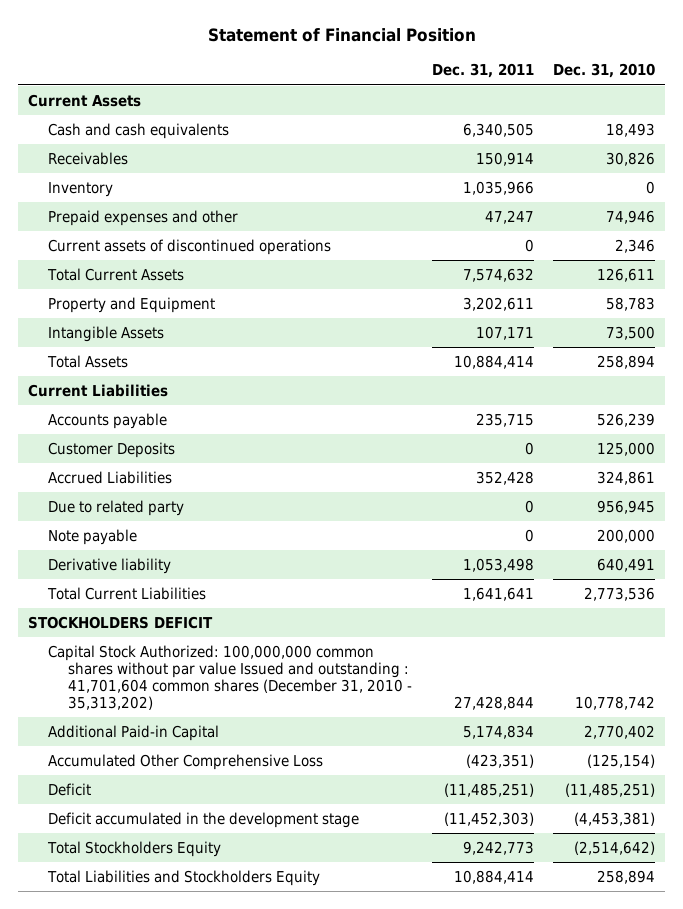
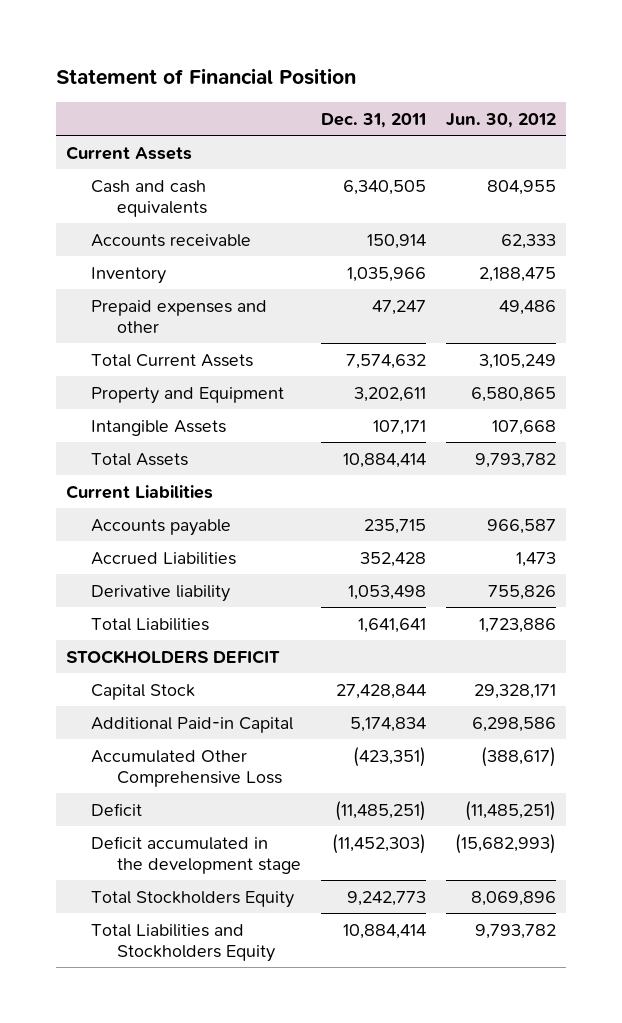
- | Dec. 31, 2011 | Dec. 31, 2010
+ | Dec. 31, 2011 | Jun. 30, 2012
- Receivables | 150,914 | 30,826
+ Accounts receivable | 150,914 | 62,333
- Current assets of discontinued operations | 0 | 2,346
- Customer Deposits | 0 | 125,000
- Due to related party | 0 | 956,945
- Note payable | 0 | 200,000
- Total Current Liabilities | 1,641,641 | 2,773,536
+ Total Liabilities | 1,641,641 | 1,723,886
- Capital Stock Authorized: 100,000,000 common shares without par value Issued and outstanding : 41,701,604 common shares (December 31, 2010 - 35,313,202) | 27,428,844 | 10,778,742
+ Capital Stock | 27,428,844 | 29,328,171

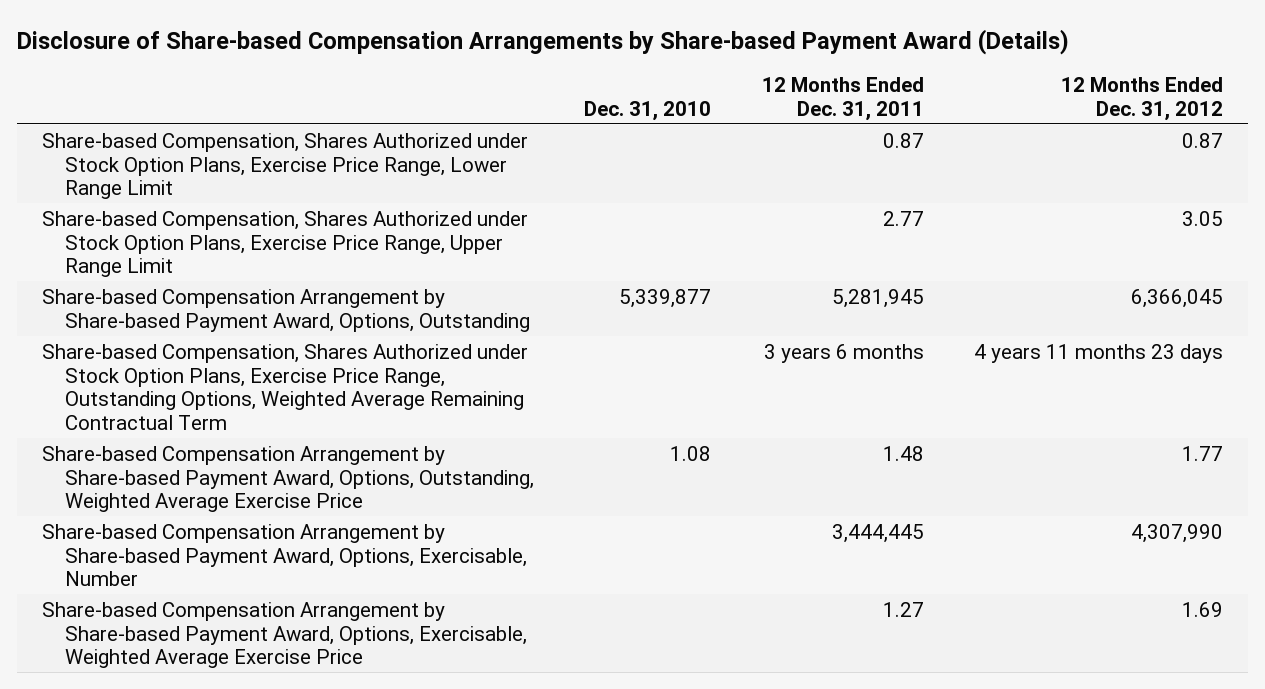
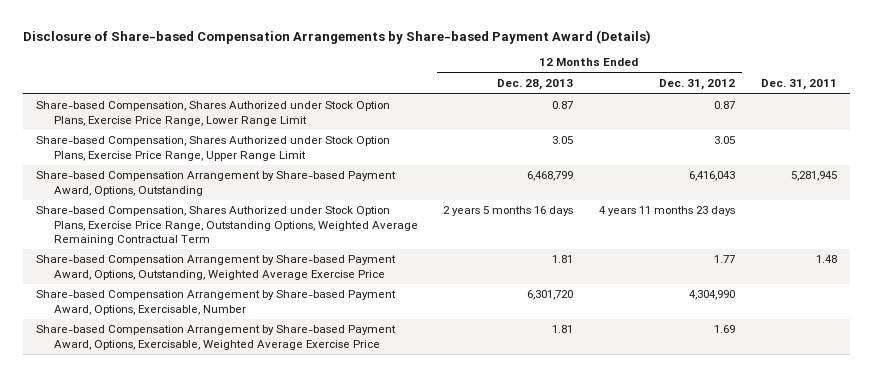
- | Dec. 31, 2010 | 12 Months Ended Dec. 31, 2011 | 12 Months Ended Dec. 31, 2012
+ | 12 Months Ended Dec. 28, 2013 | 12 Months Ended Dec. 31, 2012 | Dec. 31, 2011
- Share-based Compensation Arrangement by Share-based Payment Award, Options, Outstanding | 5,339,877 | 5,281,945 | 6,366,045
+ Share-based Compensation Arrangement by Share-based Payment Award, Options, Outstanding | 6,468,799 | 6,416,043 | 5,281,945
- Share-based Compensation Arrangement by Share-based Payment Award, Options, Exercisable, Number | | 3,444,445 | 4,307,990
+ Share-based Compensation Arrangement by Share-based Payment Award, Options, Exercisable, Number | 6,301,720 | 4,304,990 |

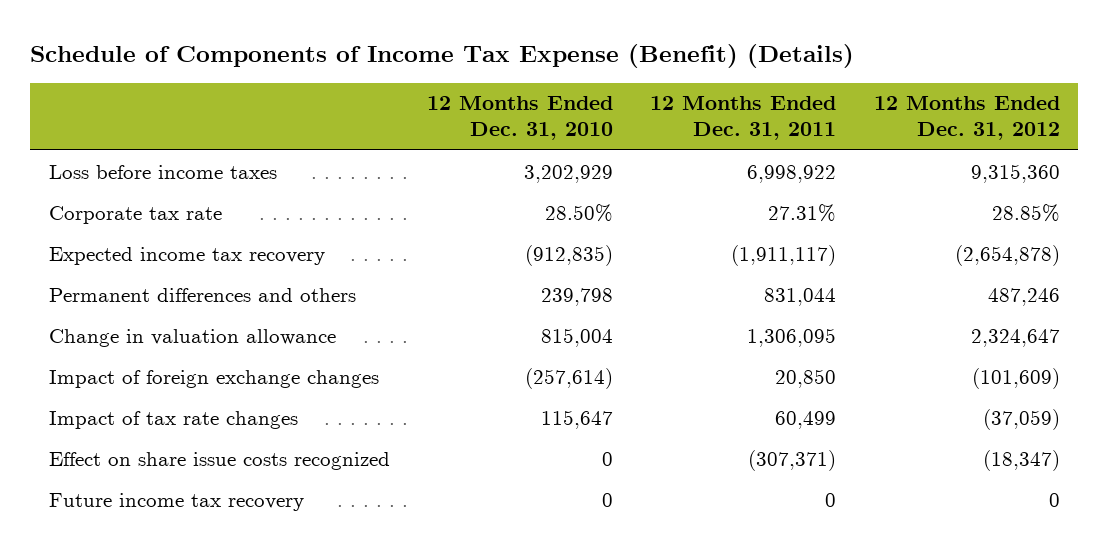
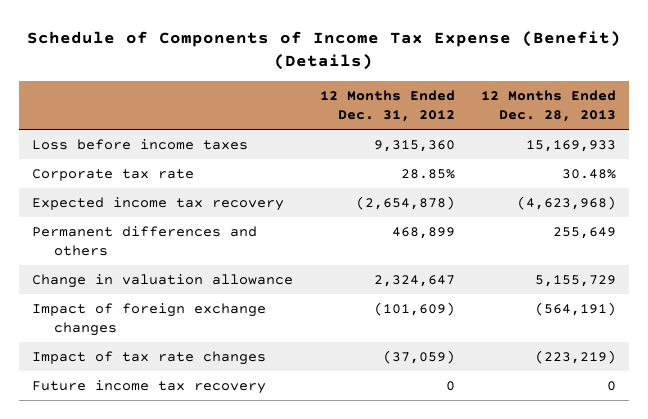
- | 12 Months Ended Dec. 31, 2010 | 12 Months Ended Dec. 31, 2011 | 12 Months Ended Dec. 31, 2012
+ | 12 Months Ended Dec. 31, 2012 | 12 Months Ended Dec. 28, 2013
- Permanent differences and others | 239,798 | 831,044 | 487,246
+ Permanent differences and others | 468,899 | 255,649
- Effect on share issue costs recognized | 0 | (307,371) | (18,347)

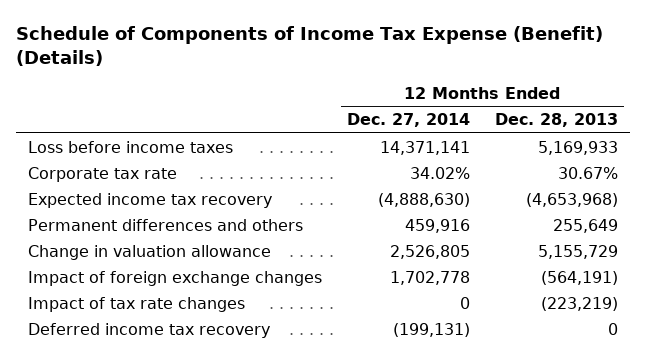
- | 12 Months Ended Dec. 31, 2012 | 12 Months Ended Dec. 28, 2013
+ | 12 Months Ended Dec. 27, 2014 | 12 Months Ended Dec. 28, 2013
- Loss before income taxes | 9,315,360 | 15,169,933
- Corporate tax rate | 28.85% | 30.48%
- Expected income tax recovery | (2,654,878) | (4,623,968)
+ Loss before income taxes | 14,371,141 | 5,169,933
+ Corporate tax rate | 34.02% | 30.67%
+ Expected income tax recovery | (4,888,630) | (4,653,968)
- Future income tax recovery | 0 | 0
+ Deferred income tax recovery | (199,131) | 0

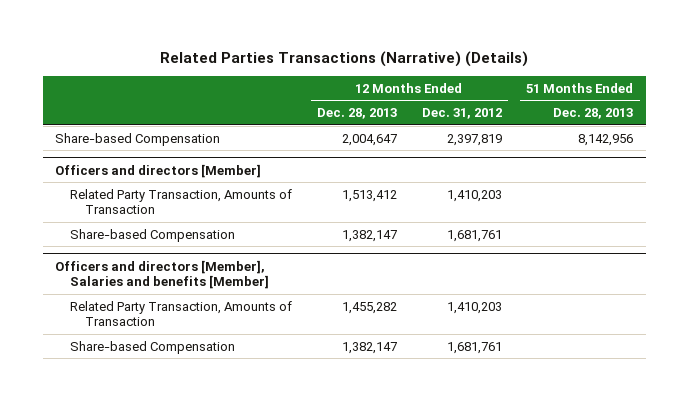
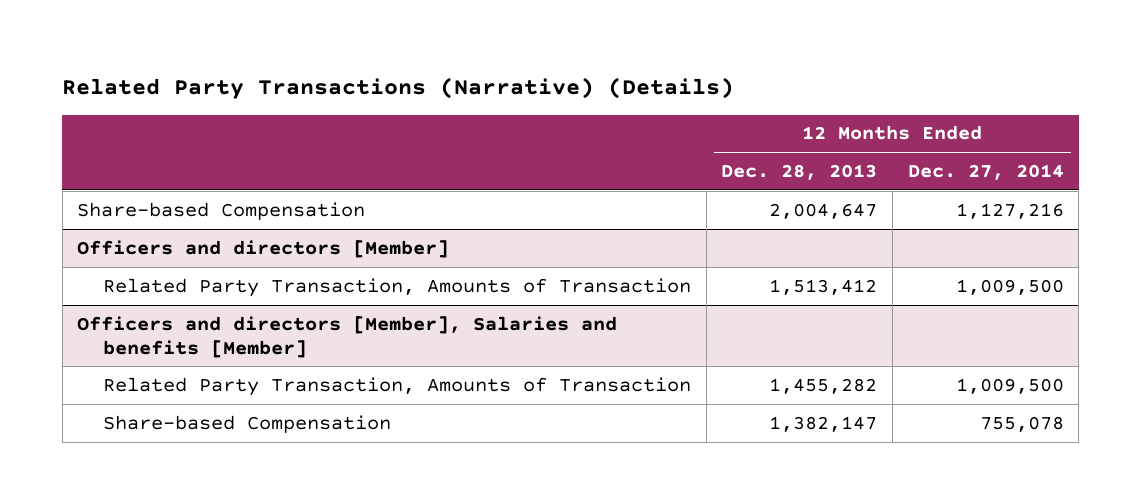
- Related Parties Transactions (Narrative) (Details)
+ Related Party Transactions (Narrative) (Details)
- | 12 Months Ended Dec. 28, 2013 | 12 Months Ended Dec. 31, 2012 | 51 Months Ended Dec. 28, 2013
+ | 12 Months Ended Dec. 28, 2013 | 12 Months Ended Dec. 27, 2014
@ Officers and directors [Member]
- Share-based Compensation | 1,382,147 | 1,681,761 |

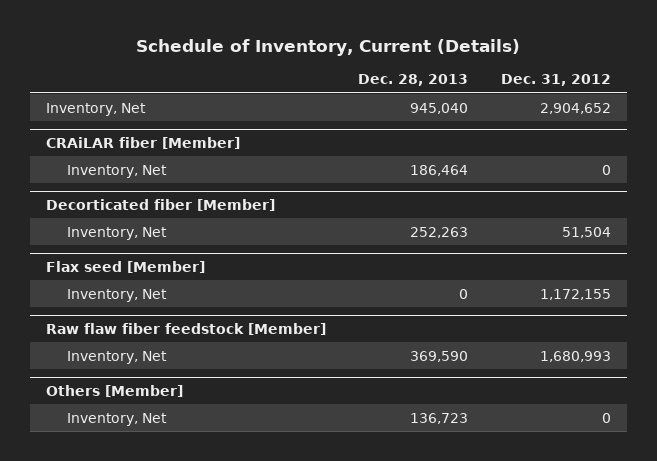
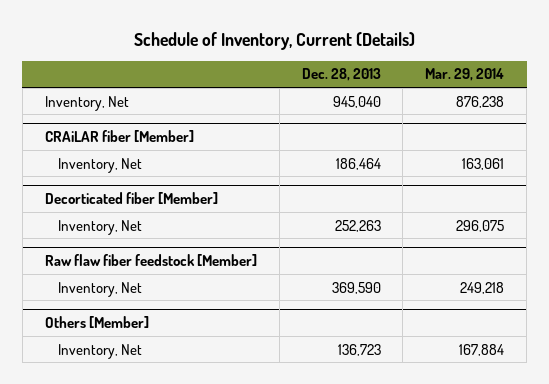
- | Dec. 28, 2013 | Dec. 31, 2012
+ | Dec. 28, 2013 | Mar. 29, 2014
- Flax seed [Member]
- Inventory, Net | 0 | 1,172,155

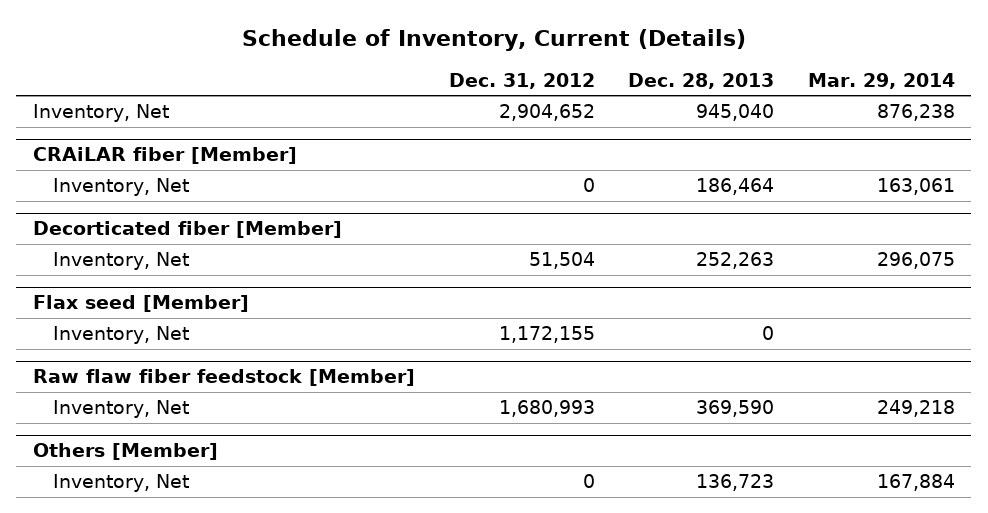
- | Dec. 28, 2013 | Mar. 29, 2014
+ | Dec. 31, 2012 | Dec. 28, 2013 | Mar. 29, 2014
+ Flax seed [Member]
+ Inventory, Net | 1,172,155 | 0 |

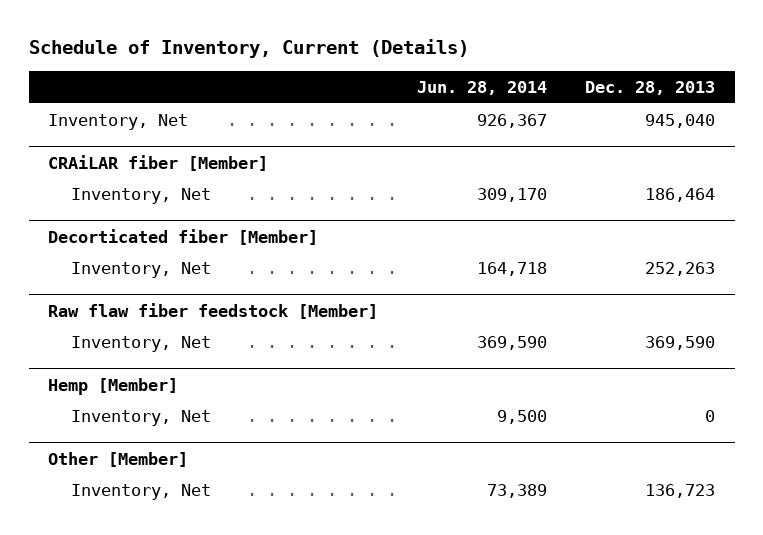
- | Dec. 31, 2012 | Dec. 28, 2013 | Mar. 29, 2014
+ | Jun. 28, 2014 | Dec. 28, 2013
- Flax seed [Member]
- Inventory, Net | 1,172,155 | 0 |
- Others [Member]
+ Hemp [Member]
+ Inventory, Net | 9,500 | 0
+ Other [Member]

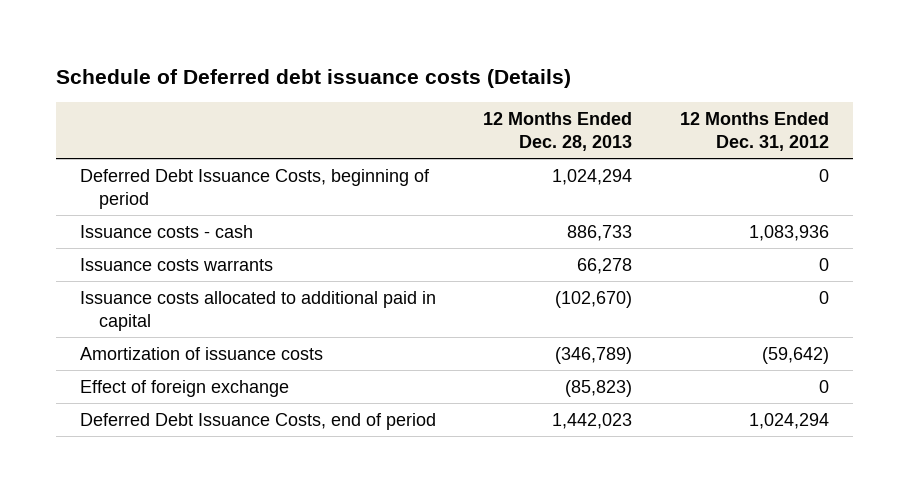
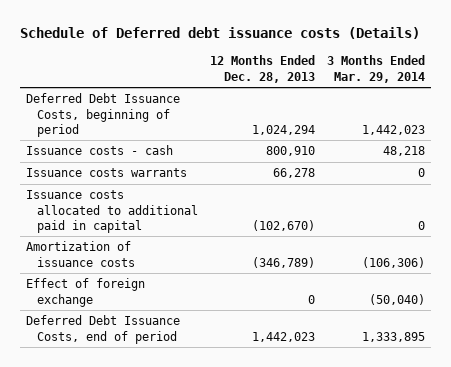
- | 12 Months Ended Dec. 28, 2013 | 12 Months Ended Dec. 31, 2012
+ | 12 Months Ended Dec. 28, 2013 | 3 Months Ended Mar. 29, 2014
- Issuance costs - cash | 886,733 | 1,083,936
+ Issuance costs - cash | 800,910 | 48,218
- Effect of foreign exchange | (85,823) | 0
+ Effect of foreign exchange | 0 | (50,040)

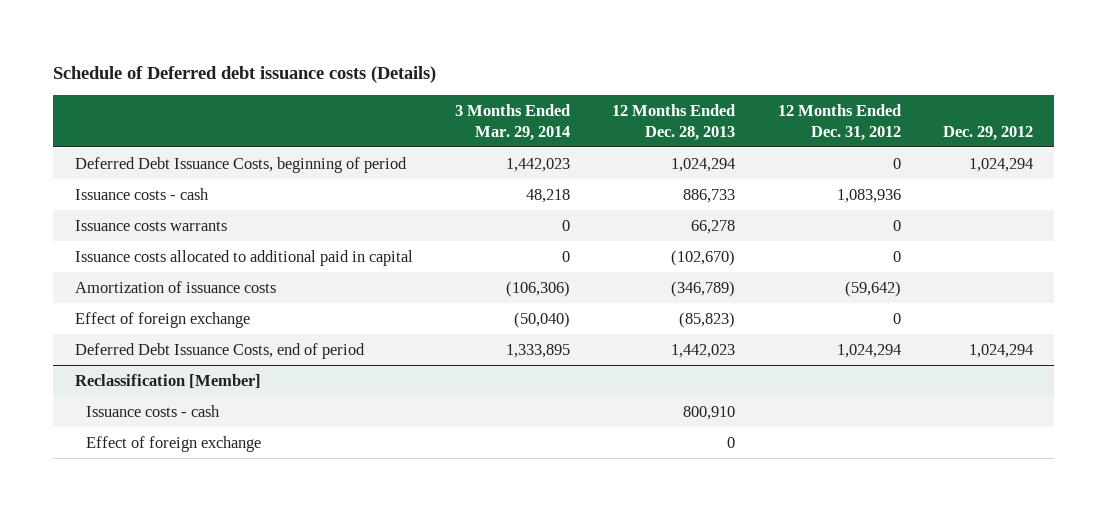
- | 12 Months Ended Dec. 28, 2013 | 3 Months Ended Mar. 29, 2014
+ | 3 Months Ended Mar. 29, 2014 | 12 Months Ended Dec. 28, 2013 | 12 Months Ended Dec. 31, 2012 | Dec. 29, 2012
- Issuance costs - cash | 800,910 | 48,218
+ Issuance costs - cash | 48,218 | 886,733 | 1,083,936 |
- Effect of foreign exchange | 0 | (50,040)
+ Effect of foreign exchange | (50,040) | (85,823) | 0 |
+ Reclassification [Member]
+ Issuance costs - cash | | 800,910 | |
+ Effect of foreign exchange | | 0 | |

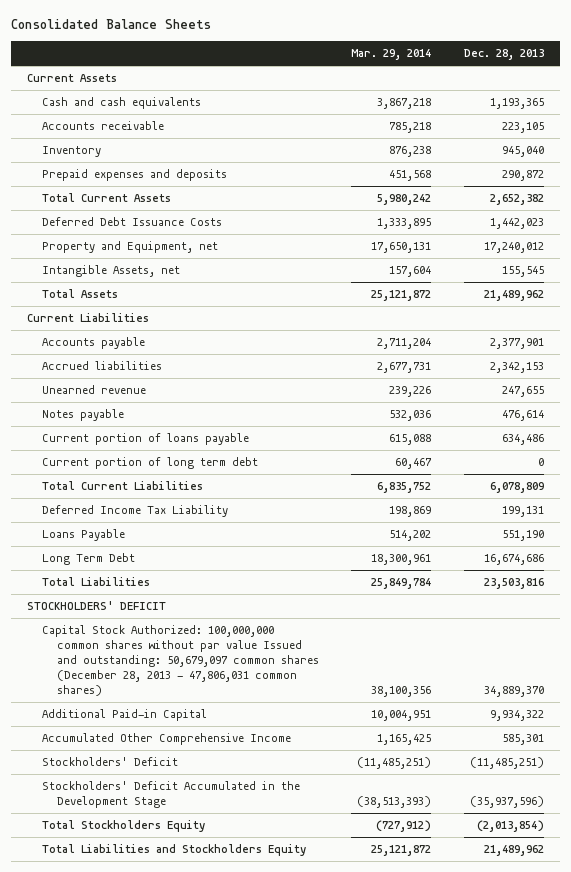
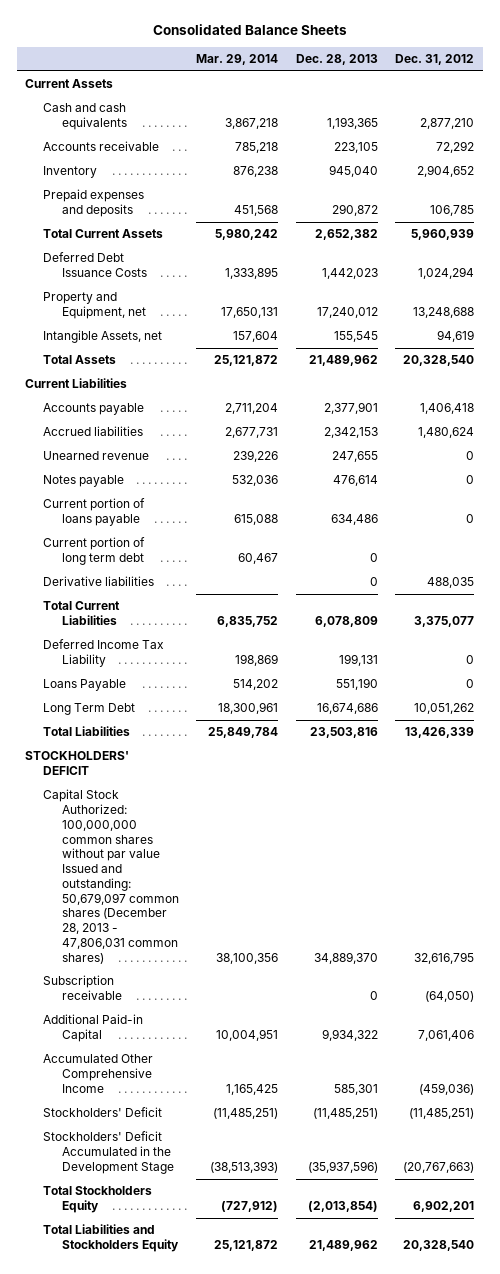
- | Mar. 29, 2014 | Dec. 28, 2013
+ | Mar. 29, 2014 | Dec. 28, 2013 | Dec. 31, 2012
+ Derivative liabilities | | 0 | 488,035
+ Subscription receivable | | 0 | (64,050)

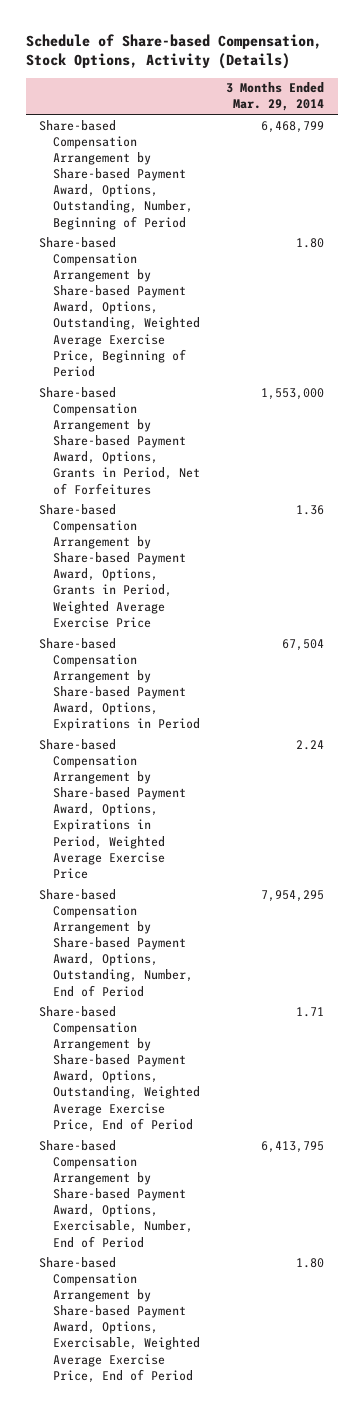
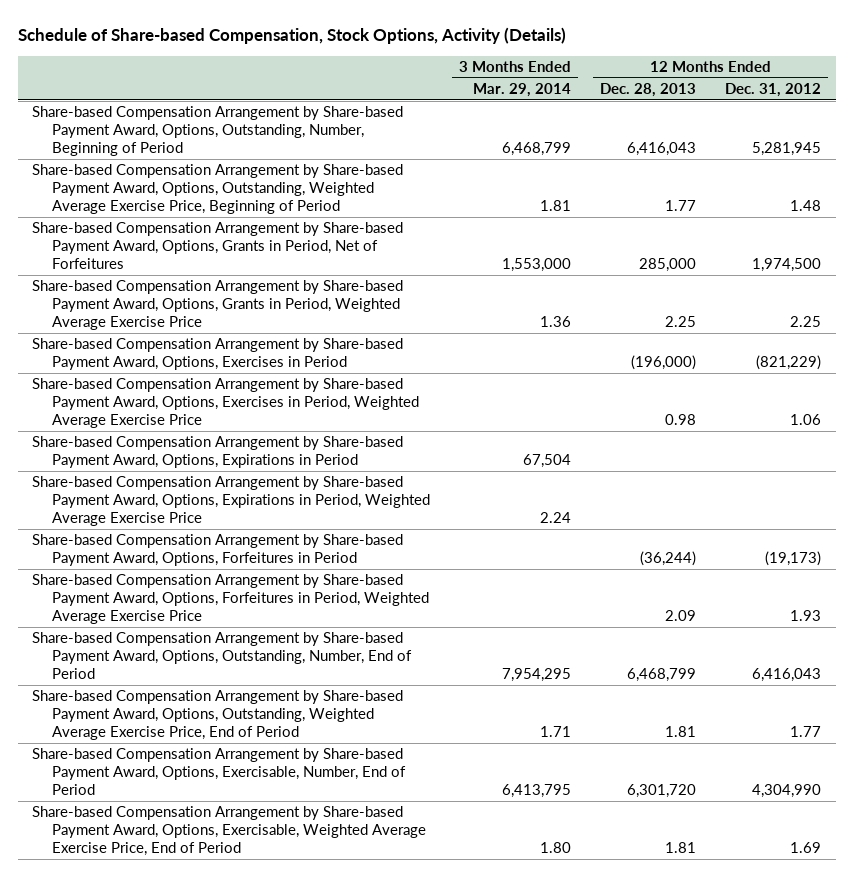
- | 3 Months Ended Mar. 29, 2014
+ | 3 Months Ended Mar. 29, 2014 | 12 Months Ended Dec. 28, 2013 | 12 Months Ended Dec. 31, 2012
- Share-based Compensation Arrangement by Share-based Payment Award, Options, Outstanding, Weighted Average Exercise Price, Beginning of Period | 1.80
+ Share-based Compensation Arrangement by Share-based Payment Award, Options, Outstanding, Weighted Average Exercise Price, Beginning of Period | 1.81 | 1.77 | 1.48
+ Share-based Compensation Arrangement by Share-based Payment Award, Options, Exercises in Period | | (196,000) | (821,229)
+ Share-based Compensation Arrangement by Share-based Payment Award, Options, Exercises in Period, Weighted Average Exercise Price | | 0.98 | 1.06
+ Share-based Compensation Arrangement by Share-based Payment Award, Options, Forfeitures in Period | | (36,244) | (19,173)
+ Share-based Compensation Arrangement by Share-based Payment Award, Options, Forfeitures in Period, Weighted Average Exercise Price | | 2.09 | 1.93

